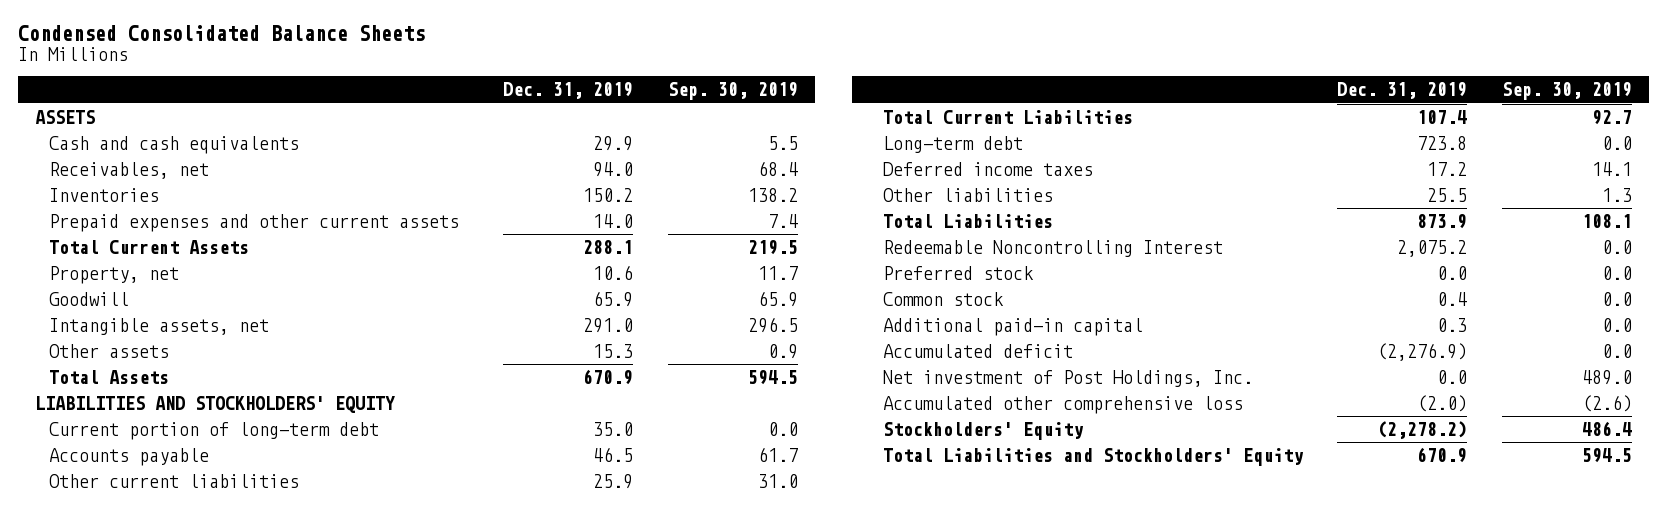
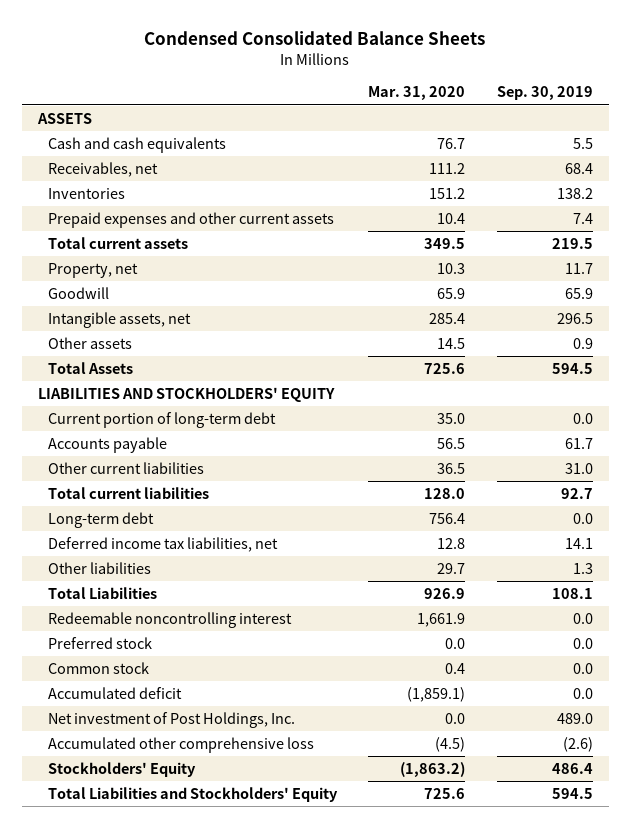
- | Dec. 31, 2019 | Sep. 30, 2019
+ | Mar. 31, 2020 | Sep. 30, 2019
- Total Current Assets | 288.1 | 219.5
+ Total current assets | 349.5 | 219.5
- Total Current Liabilities | 107.4 | 92.7
+ Total current liabilities | 128.0 | 92.7
- Deferred income taxes | 17.2 | 14.1
+ Deferred income tax liabilities, net | 12.8 | 14.1
- Redeemable Noncontrolling Interest | 2,075.2 | 0.0
+ Redeemable noncontrolling interest | 1,661.9 | 0.0
- Additional paid-in capital | 0.3 | 0.0

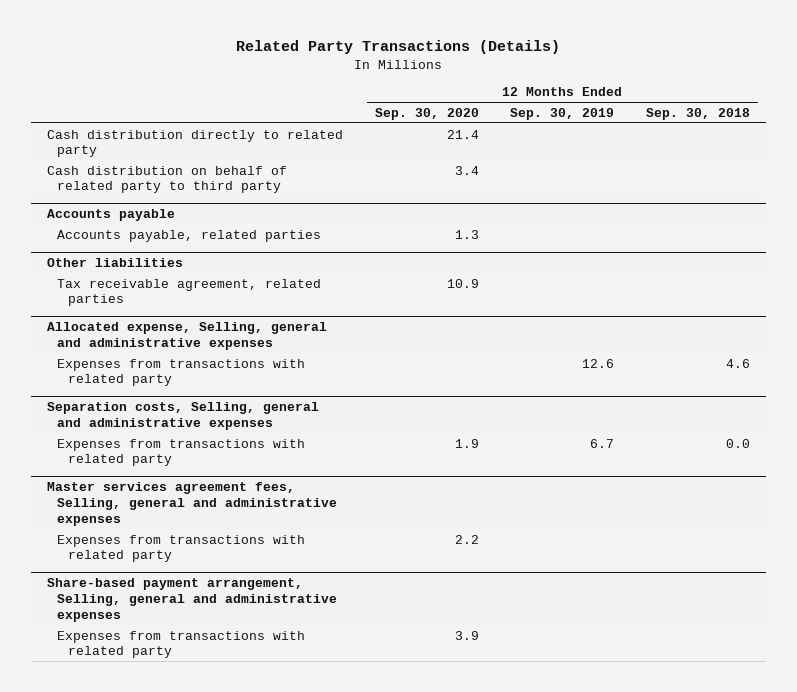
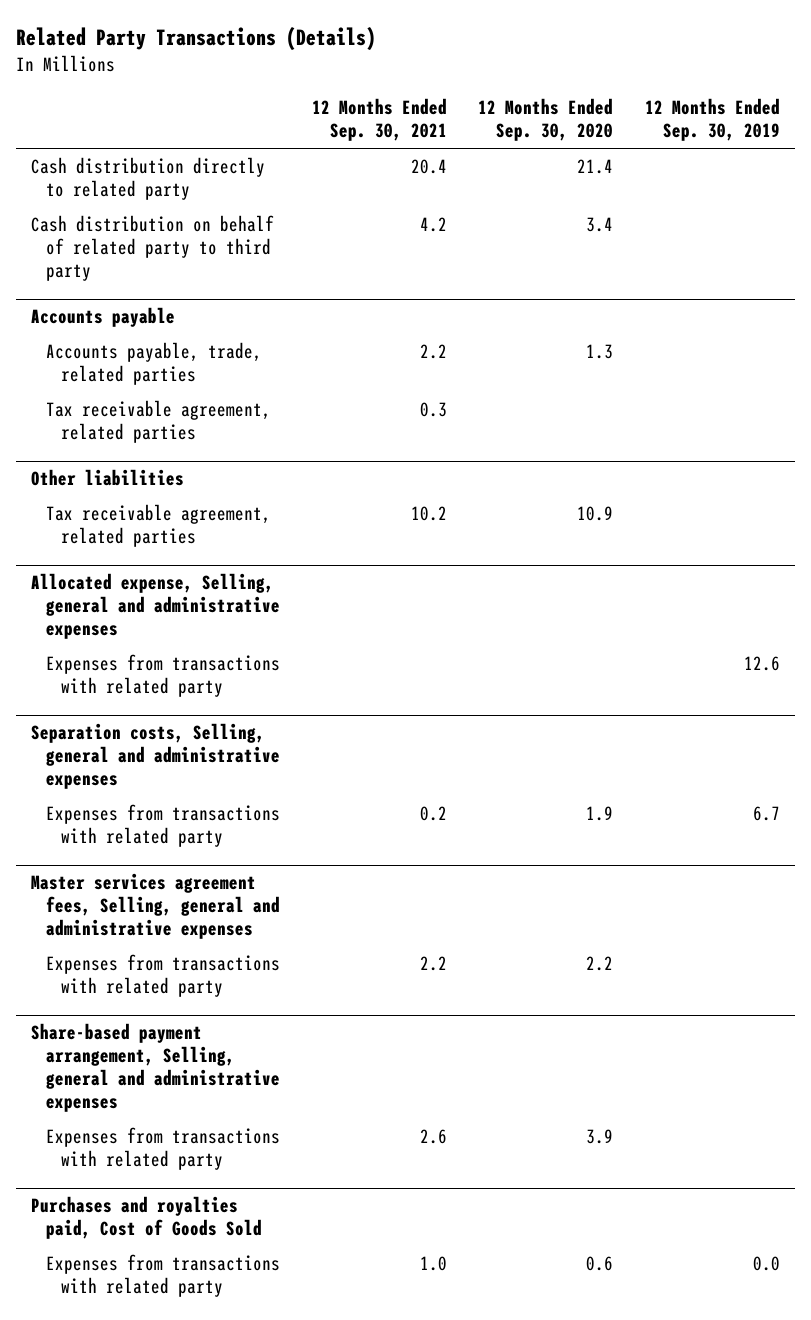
- | 12 Months Ended Sep. 30, 2020 | 12 Months Ended Sep. 30, 2019 | 12 Months Ended Sep. 30, 2018
+ | 12 Months Ended Sep. 30, 2021 | 12 Months Ended Sep. 30, 2020 | 12 Months Ended Sep. 30, 2019
@ Accounts payable
- Accounts payable, related parties | 1.3 | |
+ Accounts payable, trade, related parties | 2.2 | 1.3 |
+ Tax receivable agreement, related parties | 0.3 | |
+ Purchases and royalties paid, Cost of Goods Sold
+ Expenses from transactions with related party | 1.0 | 0.6 | 0.0

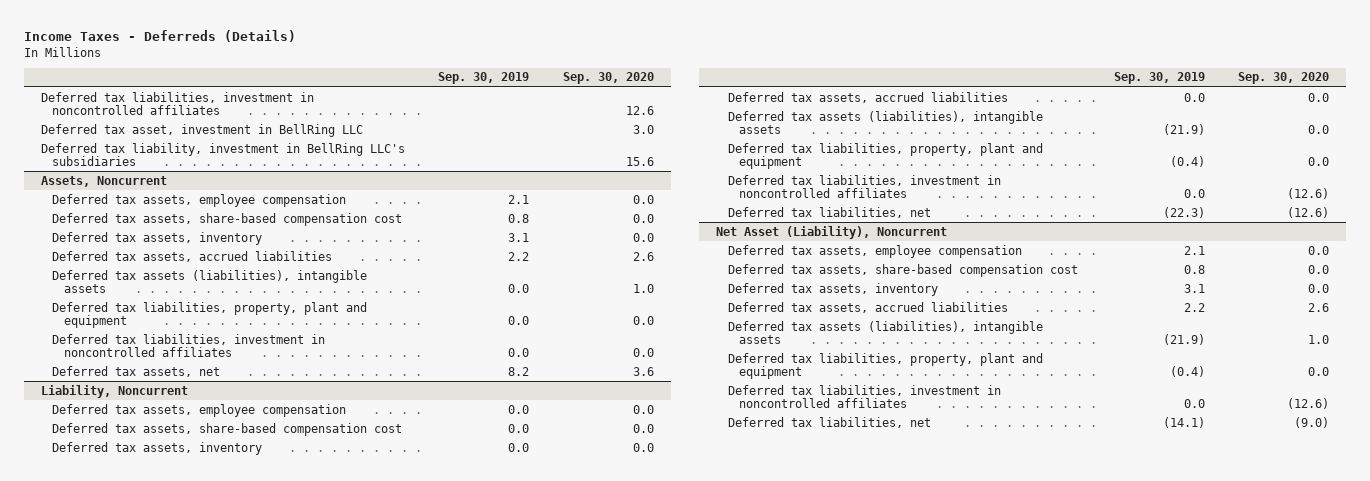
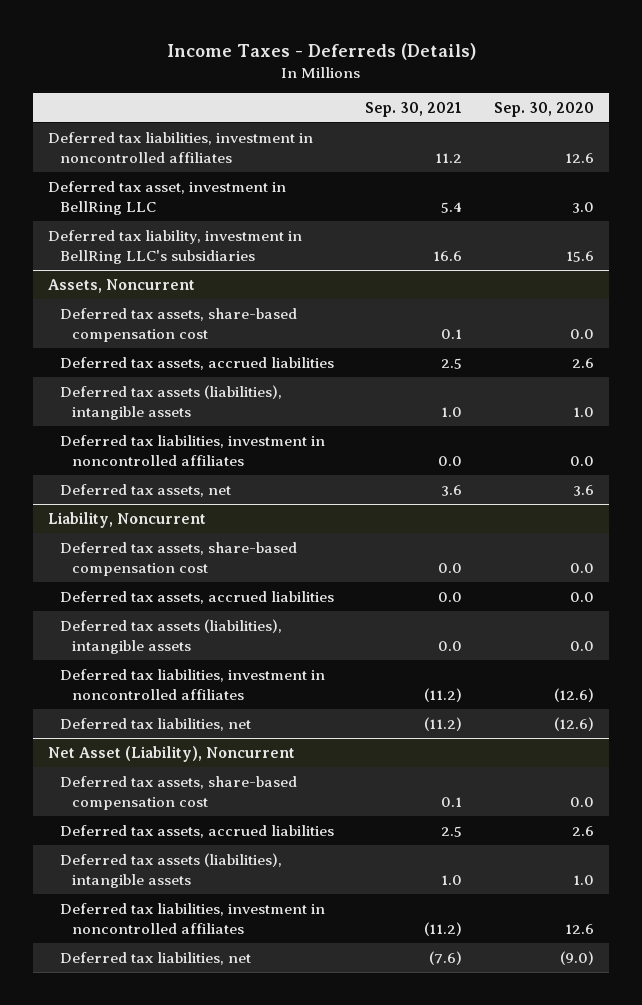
- | Sep. 30, 2019 | Sep. 30, 2020
+ | Sep. 30, 2021 | Sep. 30, 2020
@ Assets, Noncurrent
- Deferred tax assets, employee compensation | 2.1 | 0.0
- Deferred tax assets, inventory | 3.1 | 0.0
- Deferred tax liabilities, property, plant and equipment | 0.0 | 0.0
@ Liability, Noncurrent
- Deferred tax assets, employee compensation | 0.0 | 0.0
- Deferred tax assets, inventory | 0.0 | 0.0
- Deferred tax liabilities, property, plant and equipment | (0.4) | 0.0
@ Net Asset (Liability), Noncurrent
- Deferred tax assets, employee compensation | 2.1 | 0.0
- Deferred tax assets, inventory | 3.1 | 0.0
- Deferred tax liabilities, property, plant and equipment | (0.4) | 0.0
- Deferred tax liabilities, investment in noncontrolled affiliates | 0.0 | (12.6)
+ Deferred tax liabilities, investment in noncontrolled affiliates | (11.2) | 12.6

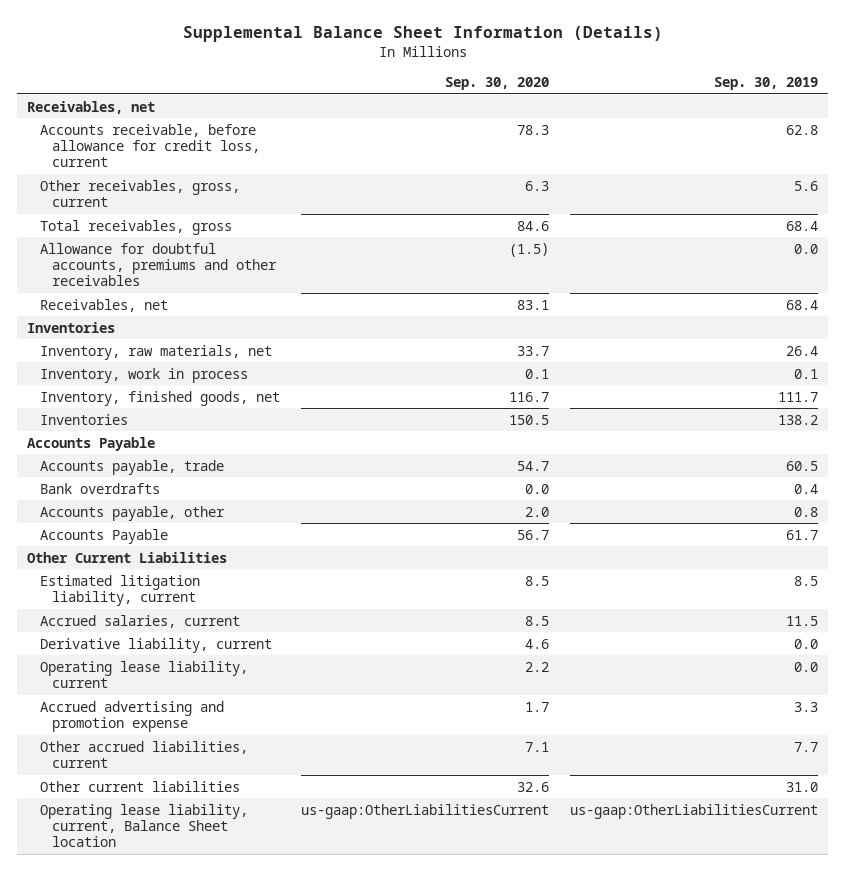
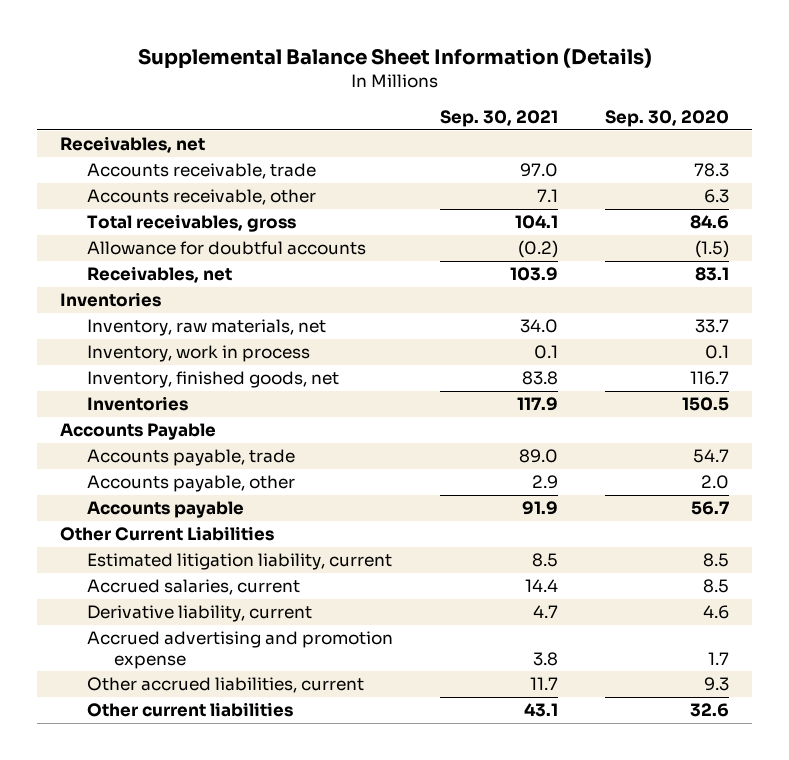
- | Sep. 30, 2020 | Sep. 30, 2019
+ | Sep. 30, 2021 | Sep. 30, 2020
- Accounts receivable, before allowance for credit loss, current | 78.3 | 62.8
- Other receivables, gross, current | 6.3 | 5.6
+ Accounts receivable, trade | 97.0 | 78.3
+ Accounts receivable, other | 7.1 | 6.3
- Allowance for doubtful accounts, premiums and other receivables | (1.5) | 0.0
+ Allowance for doubtful accounts | (0.2) | (1.5)
- Bank overdrafts | 0.0 | 0.4
- Accounts Payable | 56.7 | 61.7
+ Accounts payable | 91.9 | 56.7
- Operating lease liability, current | 2.2 | 0.0
- Other accrued liabilities, current | 7.1 | 7.7
+ Other accrued liabilities, current | 11.7 | 9.3
- Operating lease liability, current, Balance Sheet location | us-gaap:OtherLiabilitiesCurrent | us-gaap:OtherLiabilitiesCurrent

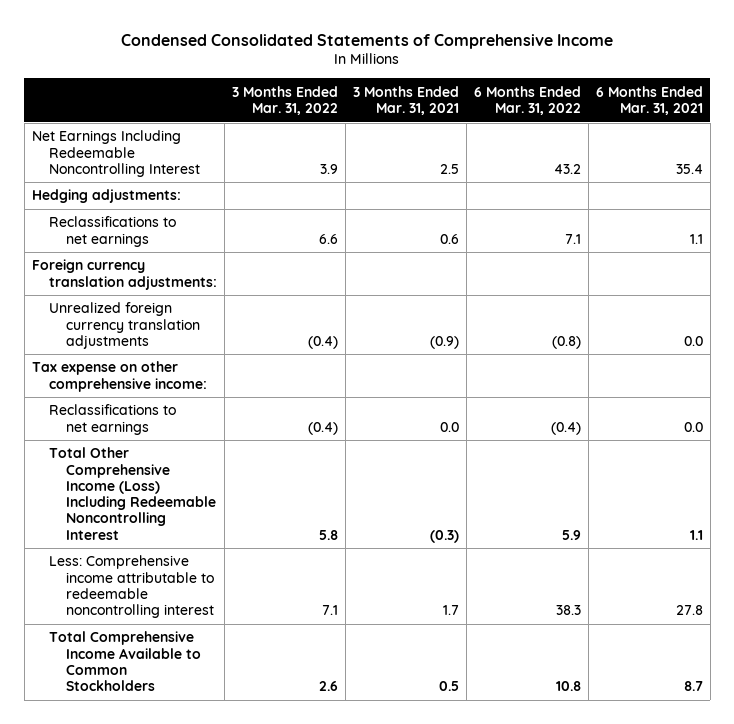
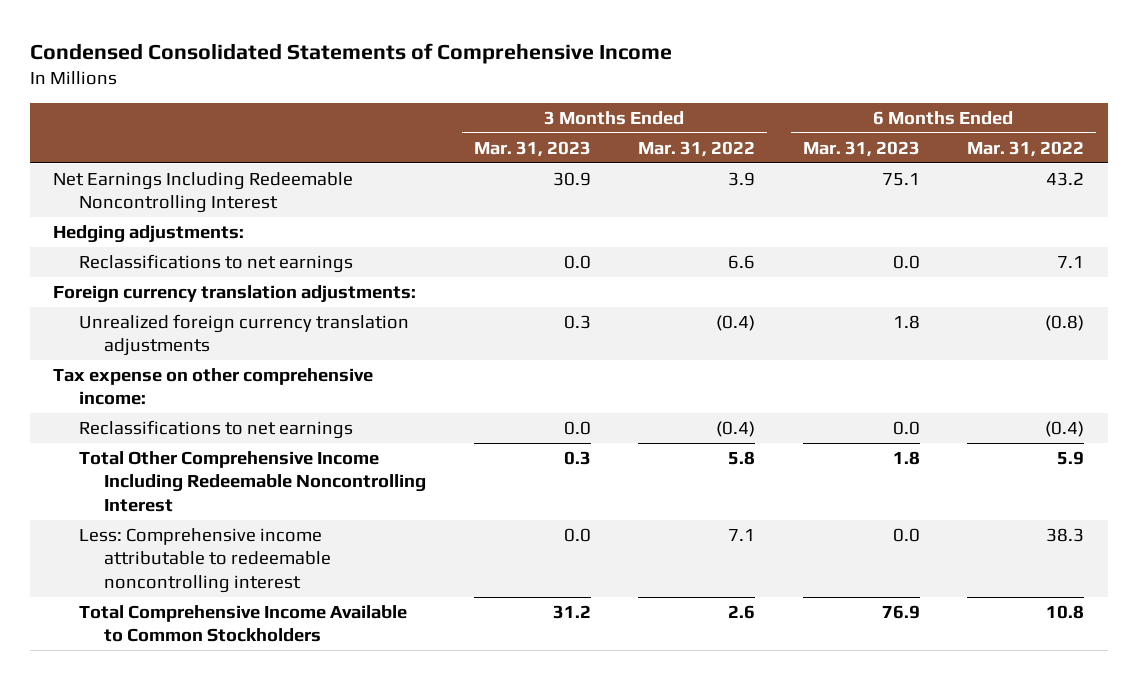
- | 3 Months Ended Mar. 31, 2022 | 3 Months Ended Mar. 31, 2021 | 6 Months Ended Mar. 31, 2022 | 6 Months Ended Mar. 31, 2021
+ | 3 Months Ended Mar. 31, 2023 | 3 Months Ended Mar. 31, 2022 | 6 Months Ended Mar. 31, 2023 | 6 Months Ended Mar. 31, 2022
- Total Other Comprehensive Income (Loss) Including Redeemable Noncontrolling Interest | 5.8 | (0.3) | 5.9 | 1.1
+ Total Other Comprehensive Income Including Redeemable Noncontrolling Interest | 0.3 | 5.8 | 1.8 | 5.9

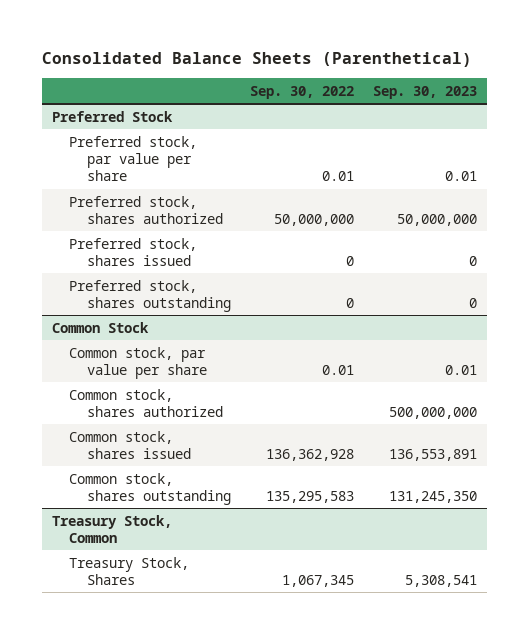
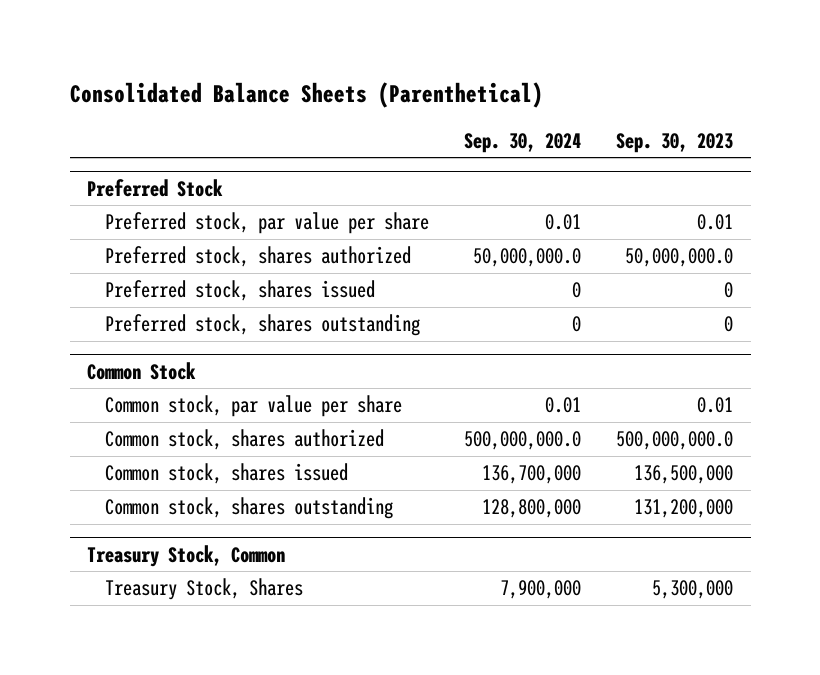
- | Sep. 30, 2022 | Sep. 30, 2023
+ | Sep. 30, 2024 | Sep. 30, 2023
@ Preferred Stock
- Preferred stock, shares authorized | 50,000,000 | 50,000,000
+ Preferred stock, shares authorized | 50,000,000.0 | 50,000,000.0
@ Common Stock
- Common stock, shares authorized | | 500,000,000
- Common stock, shares issued | 136,362,928 | 136,553,891
- Common stock, shares outstanding | 135,295,583 | 131,245,350
+ Common stock, shares authorized | 500,000,000.0 | 500,000,000.0
+ Common stock, shares issued | 136,700,000 | 136,500,000
+ Common stock, shares outstanding | 128,800,000 | 131,200,000
@ Treasury Stock, Common
- Treasury Stock, Shares | 1,067,345 | 5,308,541
+ Treasury Stock, Shares | 7,900,000 | 5,300,000

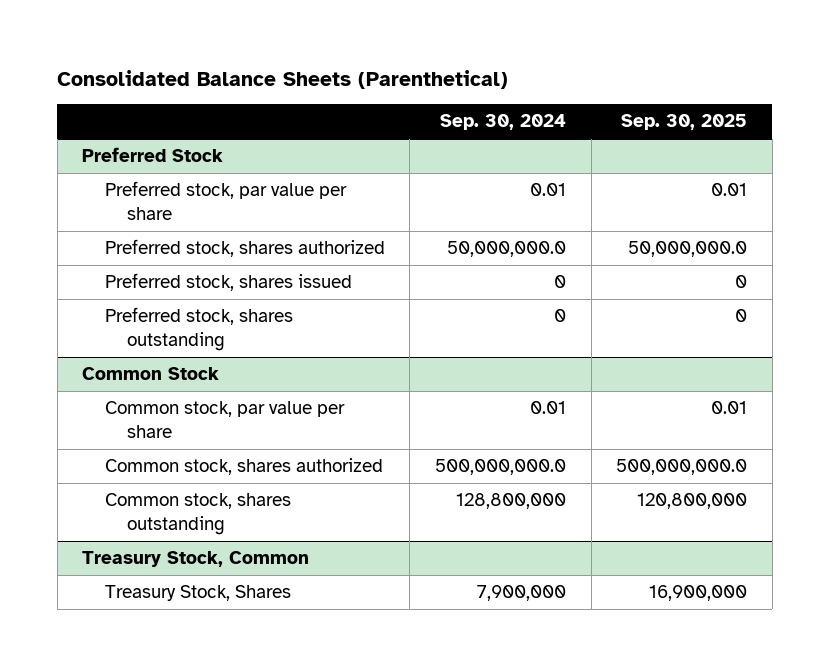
- | Sep. 30, 2024 | Sep. 30, 2023
+ | Sep. 30, 2024 | Sep. 30, 2025
@ Common Stock
- Common stock, shares issued | 136,700,000 | 136,500,000

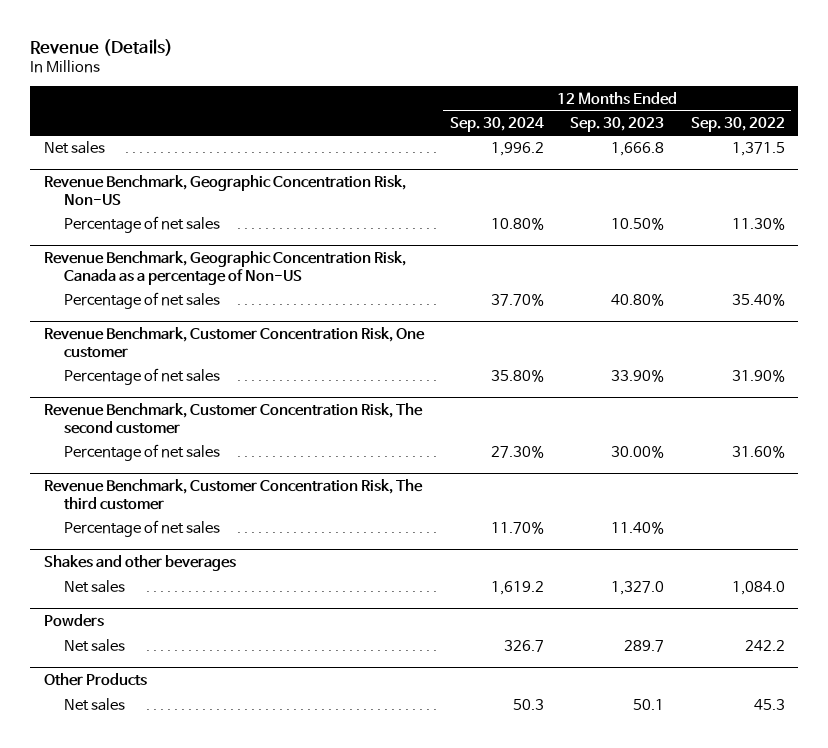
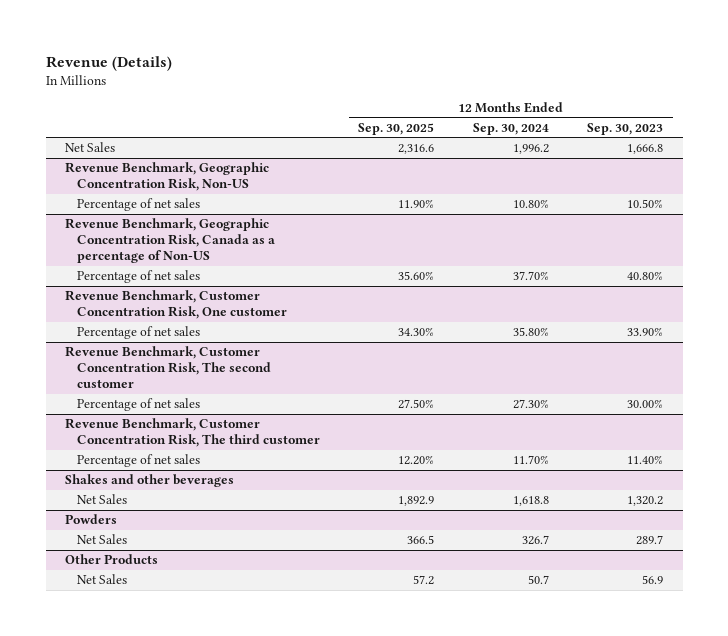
- | 12 Months Ended Sep. 30, 2024 | 12 Months Ended Sep. 30, 2023 | 12 Months Ended Sep. 30, 2022
+ | 12 Months Ended Sep. 30, 2025 | 12 Months Ended Sep. 30, 2024 | 12 Months Ended Sep. 30, 2023
- Net sales | 1,996.2 | 1,666.8 | 1,371.5
+ Net Sales | 2,316.6 | 1,996.2 | 1,666.8
@ Shakes and other beverages
- Net sales | 1,619.2 | 1,327.0 | 1,084.0
+ Net Sales | 1,892.9 | 1,618.8 | 1,320.2
@ Powders
- Net sales | 326.7 | 289.7 | 242.2
+ Net Sales | 366.5 | 326.7 | 289.7
@ Other Products
- Net sales | 50.3 | 50.1 | 45.3
+ Net Sales | 57.2 | 50.7 | 56.9

